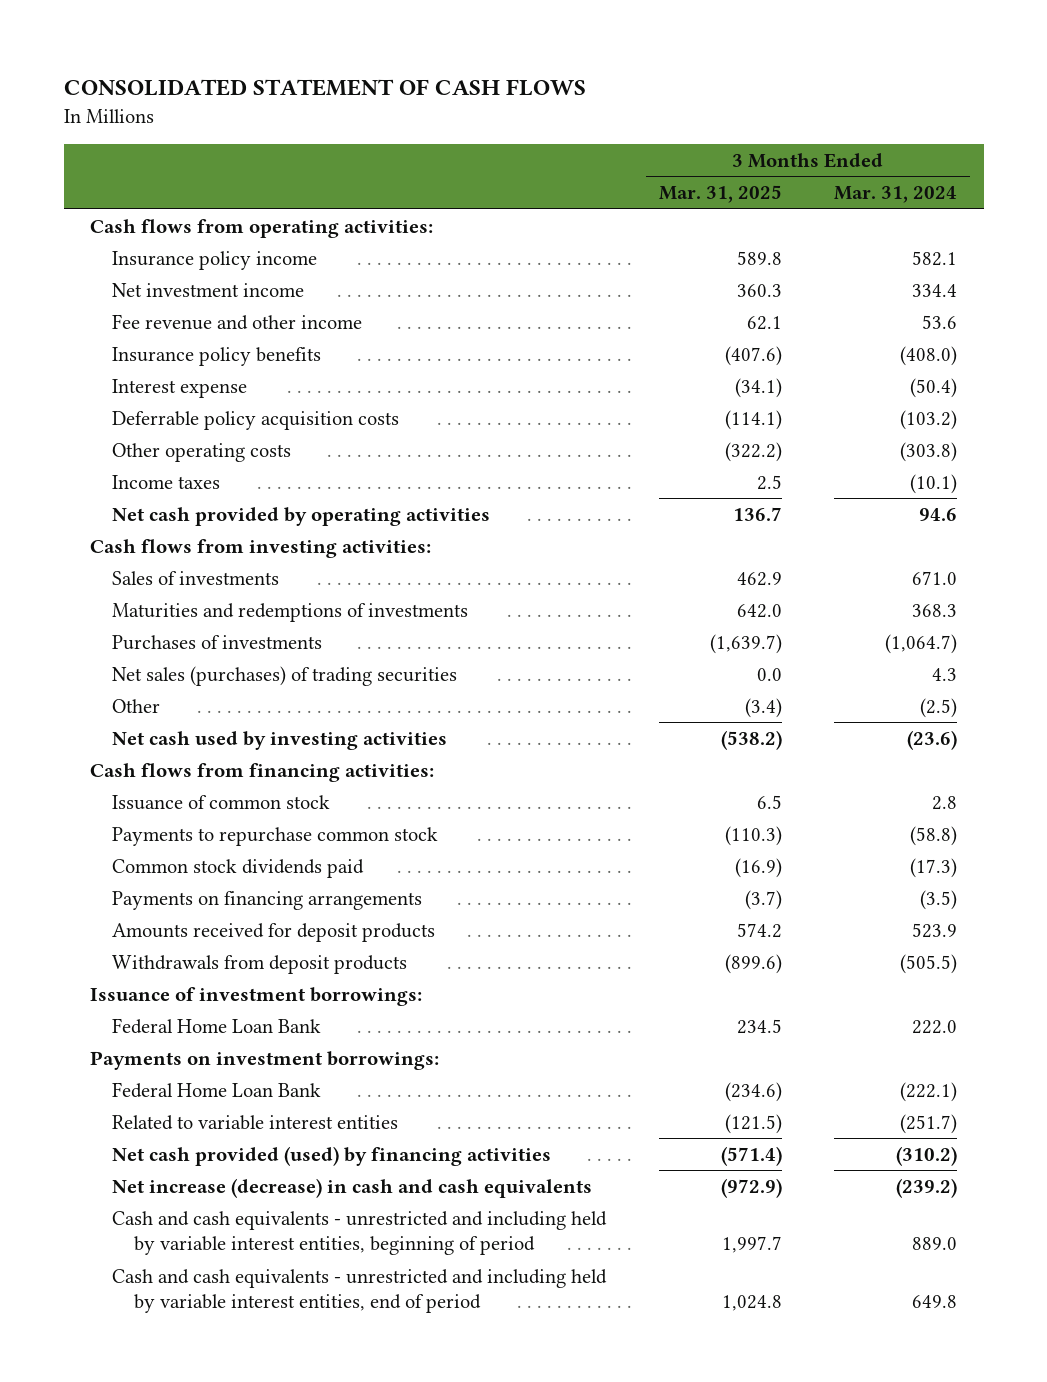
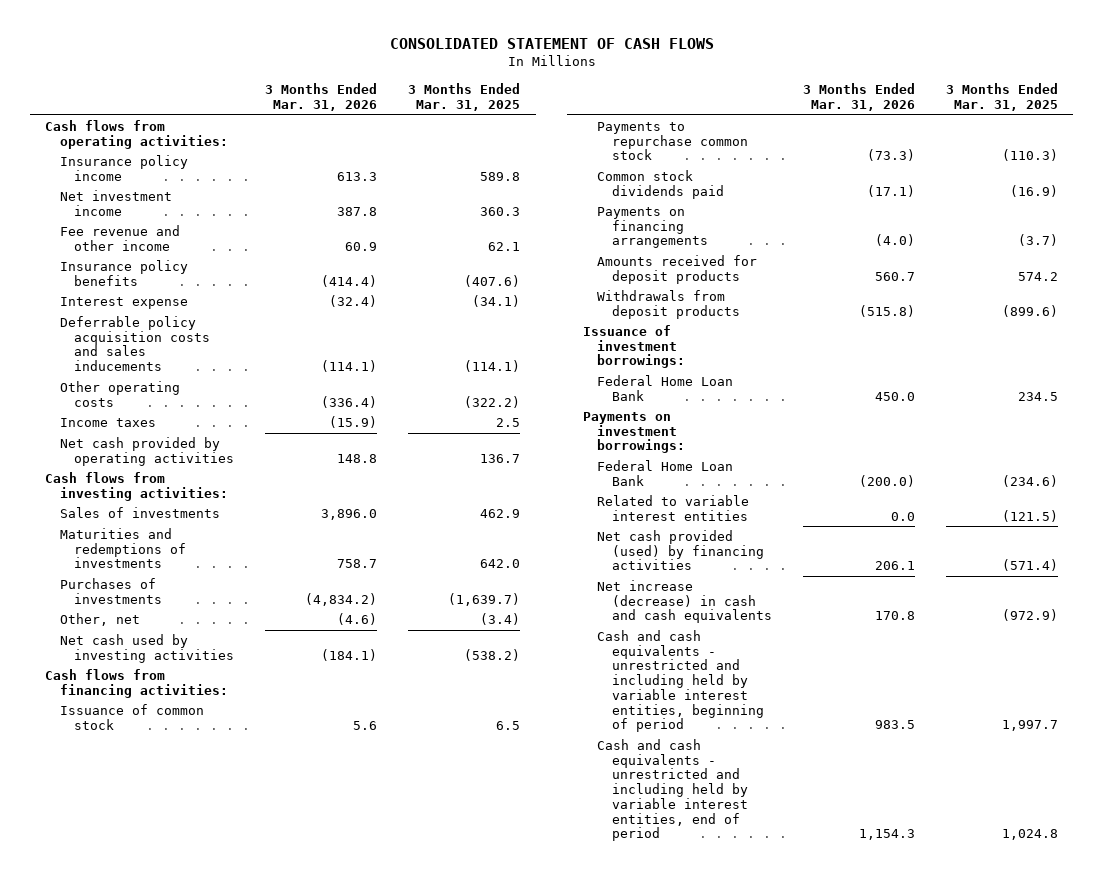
- | 3 Months Ended Mar. 31, 2025 | 3 Months Ended Mar. 31, 2024
+ | 3 Months Ended Mar. 31, 2026 | 3 Months Ended Mar. 31, 2025
- Deferrable policy acquisition costs | (114.1) | (103.2)
+ Deferrable policy acquisition costs and sales inducements | (114.1) | (114.1)
- Net sales (purchases) of trading securities | 0.0 | 4.3
- Other | (3.4) | (2.5)
+ Other, net | (4.6) | (3.4)

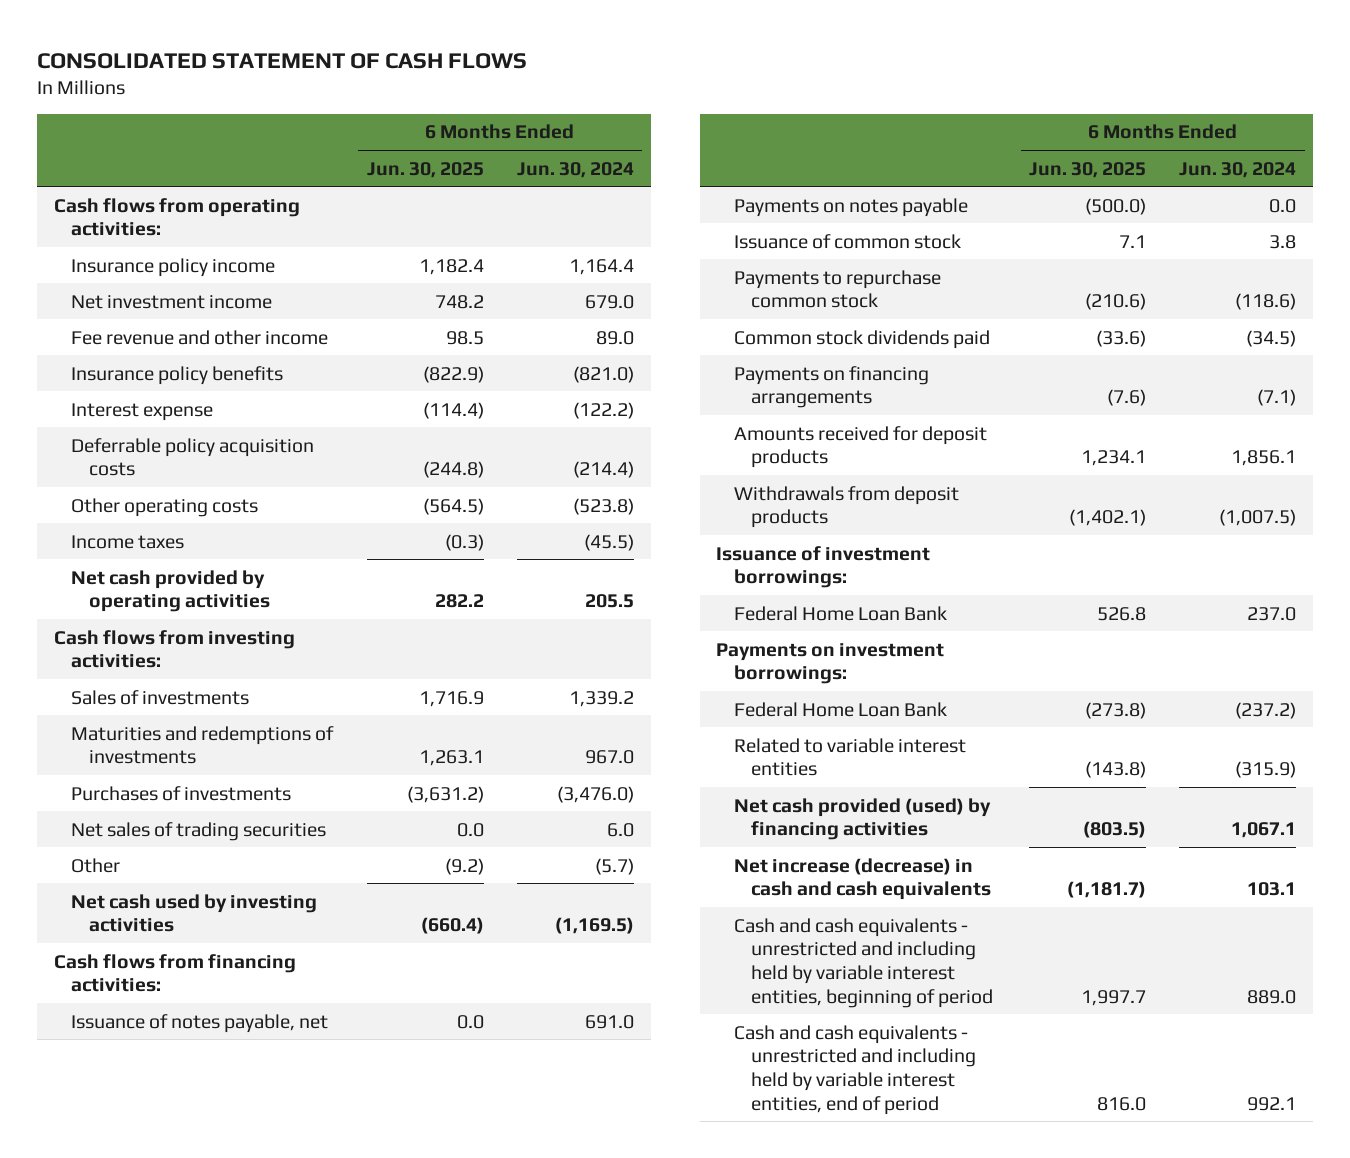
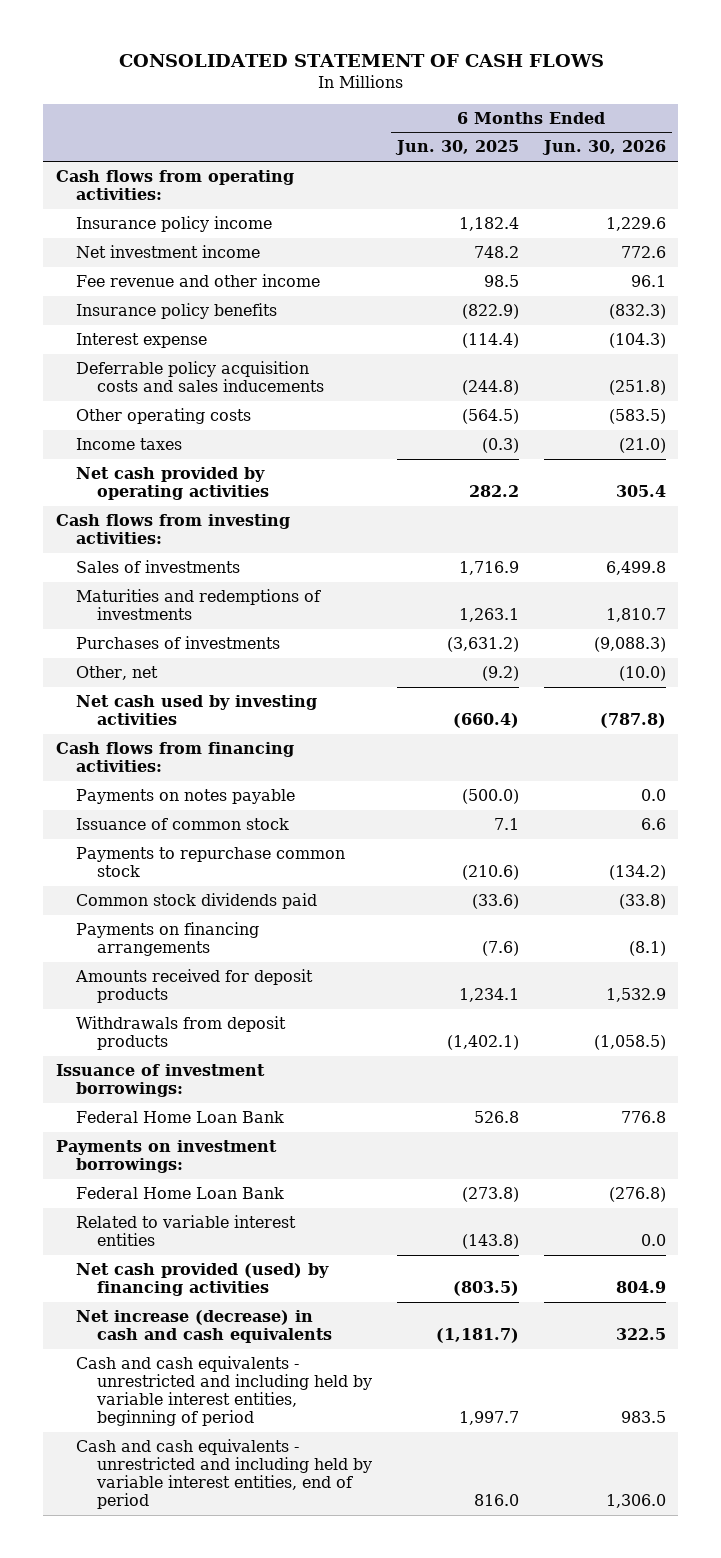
- | 6 Months Ended Jun. 30, 2025 | 6 Months Ended Jun. 30, 2024
+ | 6 Months Ended Jun. 30, 2025 | 6 Months Ended Jun. 30, 2026
- Deferrable policy acquisition costs | (244.8) | (214.4)
+ Deferrable policy acquisition costs and sales inducements | (244.8) | (251.8)
- Net sales of trading securities | 0.0 | 6.0
- Other | (9.2) | (5.7)
+ Other, net | (9.2) | (10.0)
- Issuance of notes payable, net | 0.0 | 691.0

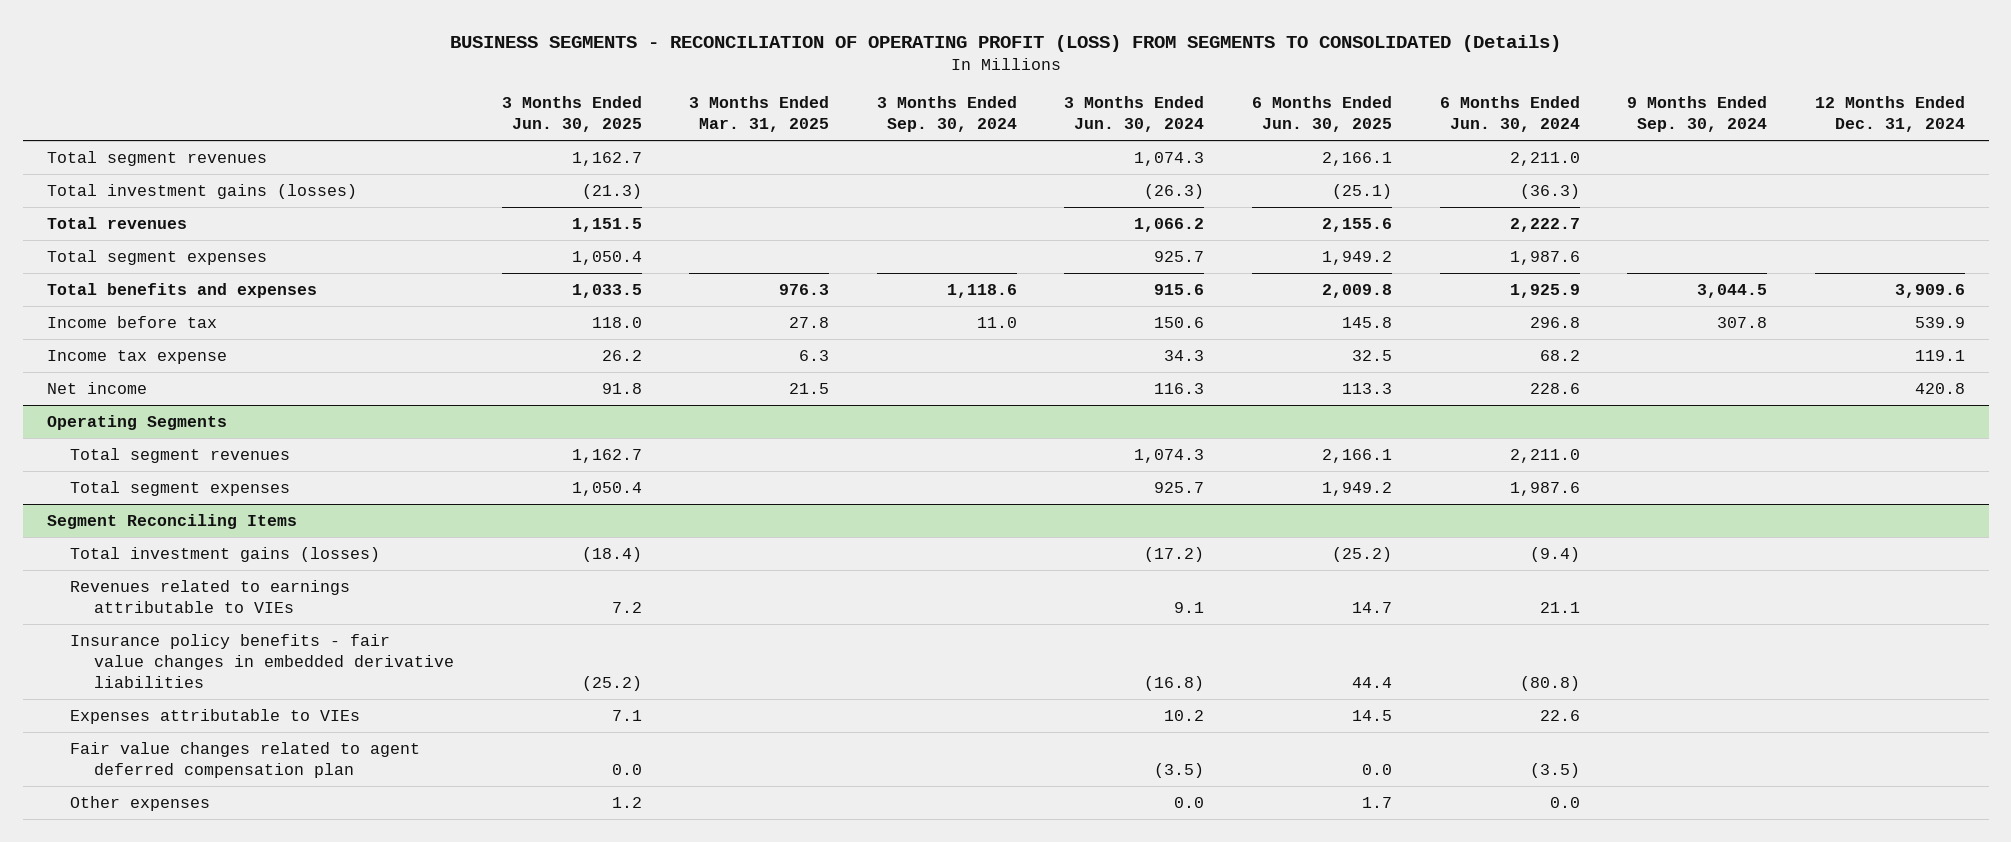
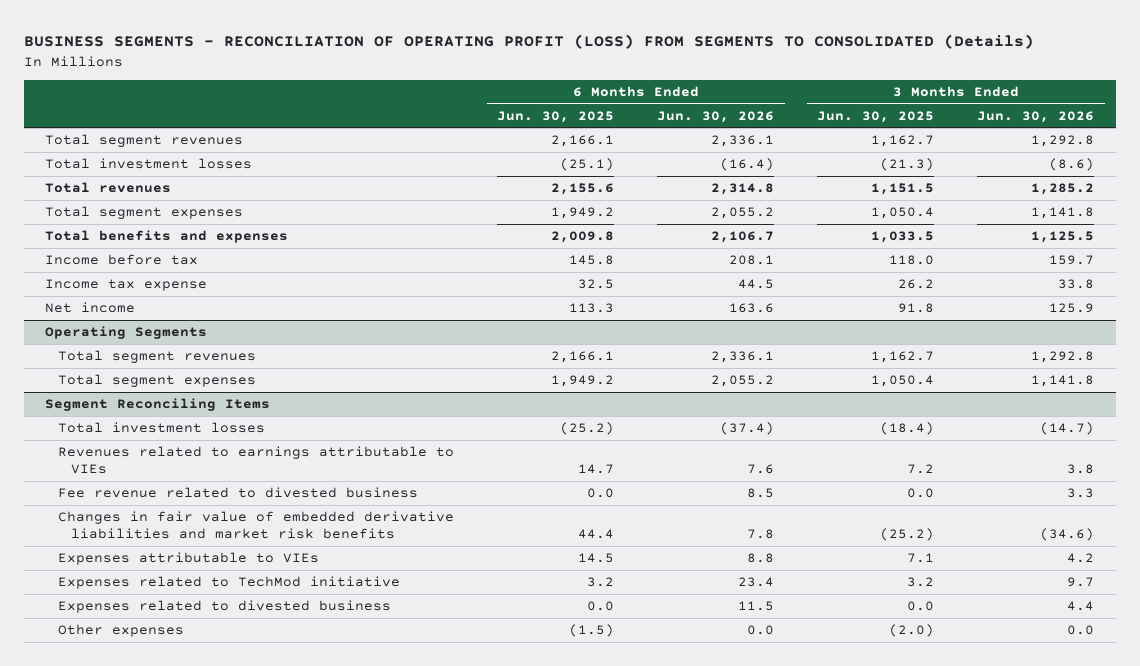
- | 3 Months Ended Jun. 30, 2025 | 3 Months Ended Mar. 31, 2025 | 3 Months Ended Sep. 30, 2024 | 3 Months Ended Jun. 30, 2024 | 6 Months Ended Jun. 30, 2025 | 6 Months Ended Jun. 30, 2024 | 9 Months Ended Sep. 30, 2024 | 12 Months Ended Dec. 31, 2024
+ | 6 Months Ended Jun. 30, 2025 | 6 Months Ended Jun. 30, 2026 | 3 Months Ended Jun. 30, 2025 | 3 Months Ended Jun. 30, 2026
- Total investment gains (losses) | (21.3) | | | (26.3) | (25.1) | (36.3) | |
+ Total investment losses | (25.1) | (16.4) | (21.3) | (8.6)
@ Segment Reconciling Items
- Total investment gains (losses) | (18.4) | | | (17.2) | (25.2) | (9.4) | |
+ Total investment losses | (25.2) | (37.4) | (18.4) | (14.7)
- Insurance policy benefits - fair value changes in embedded derivative liabilities | (25.2) | | | (16.8) | 44.4 | (80.8) | |
+ Fee revenue related to divested business | 0.0 | 8.5 | 0.0 | 3.3
+ Changes in fair value of embedded derivative liabilities and market risk benefits | 44.4 | 7.8 | (25.2) | (34.6)
- Fair value changes related to agent deferred compensation plan | 0.0 | | | (3.5) | 0.0 | (3.5) | |
- Other expenses | 1.2 | | | 0.0 | 1.7 | 0.0 | |
+ Expenses related to TechMod initiative | 3.2 | 23.4 | 3.2 | 9.7
+ Expenses related to divested business | 0.0 | 11.5 | 0.0 | 4.4
+ Other expenses | (1.5) | 0.0 | (2.0) | 0.0

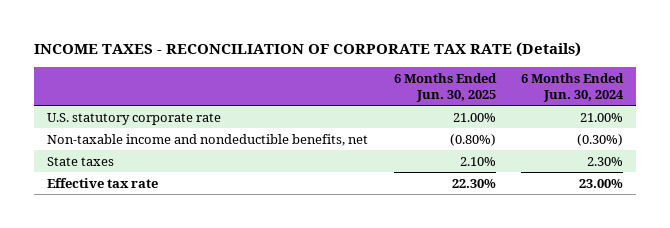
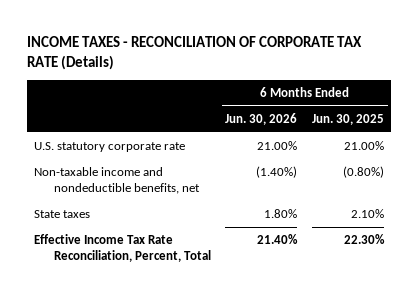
- | 6 Months Ended Jun. 30, 2025 | 6 Months Ended Jun. 30, 2024
+ | 6 Months Ended Jun. 30, 2026 | 6 Months Ended Jun. 30, 2025
- Effective tax rate | 22.30% | 23.00%
+ Effective Income Tax Rate Reconciliation, Percent, Total | 21.40% | 22.30%

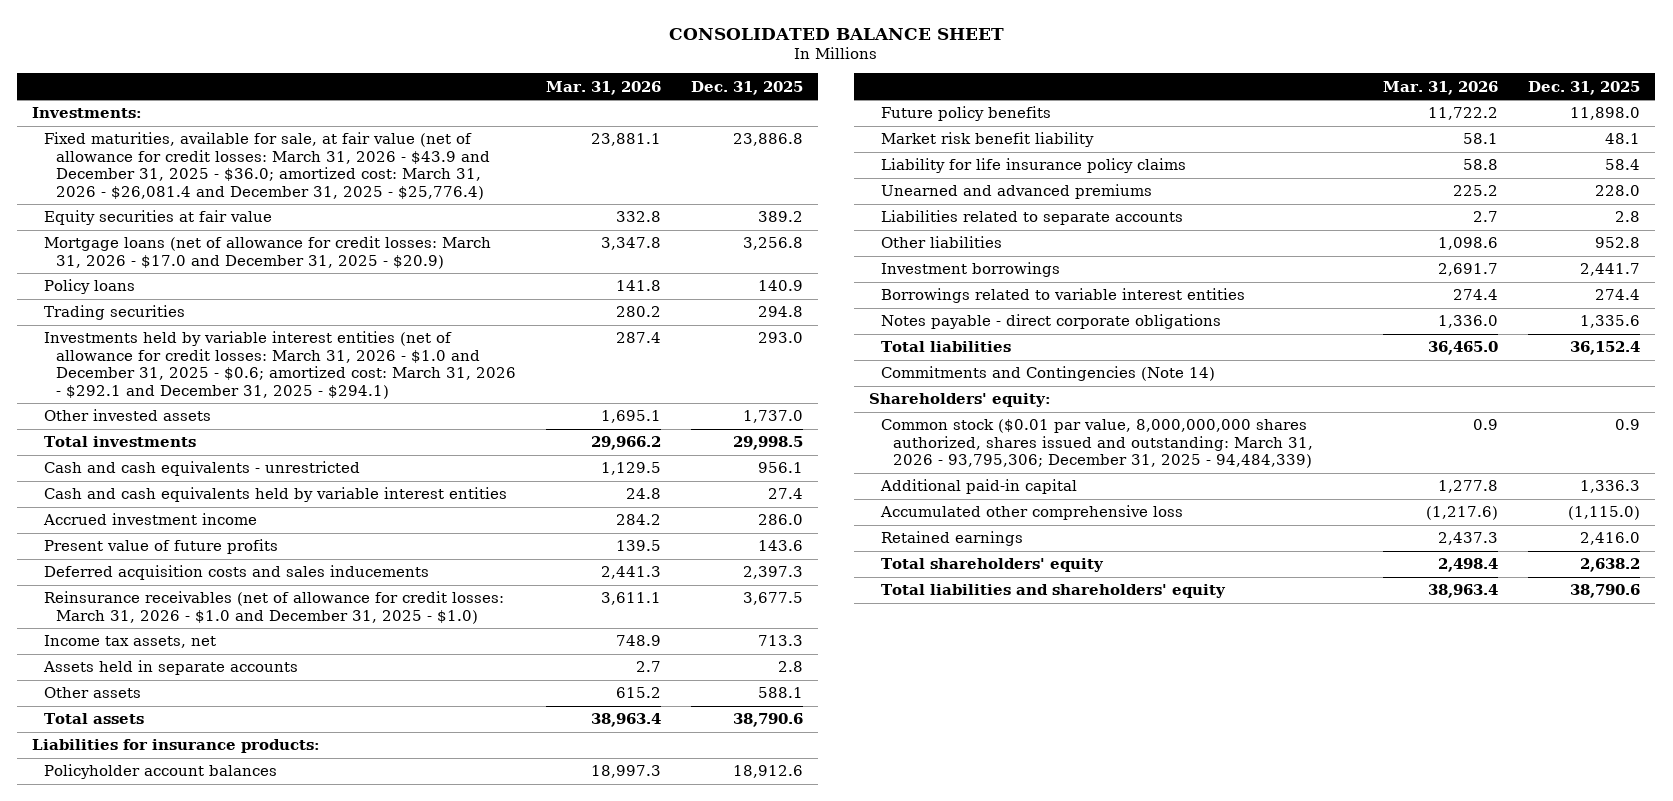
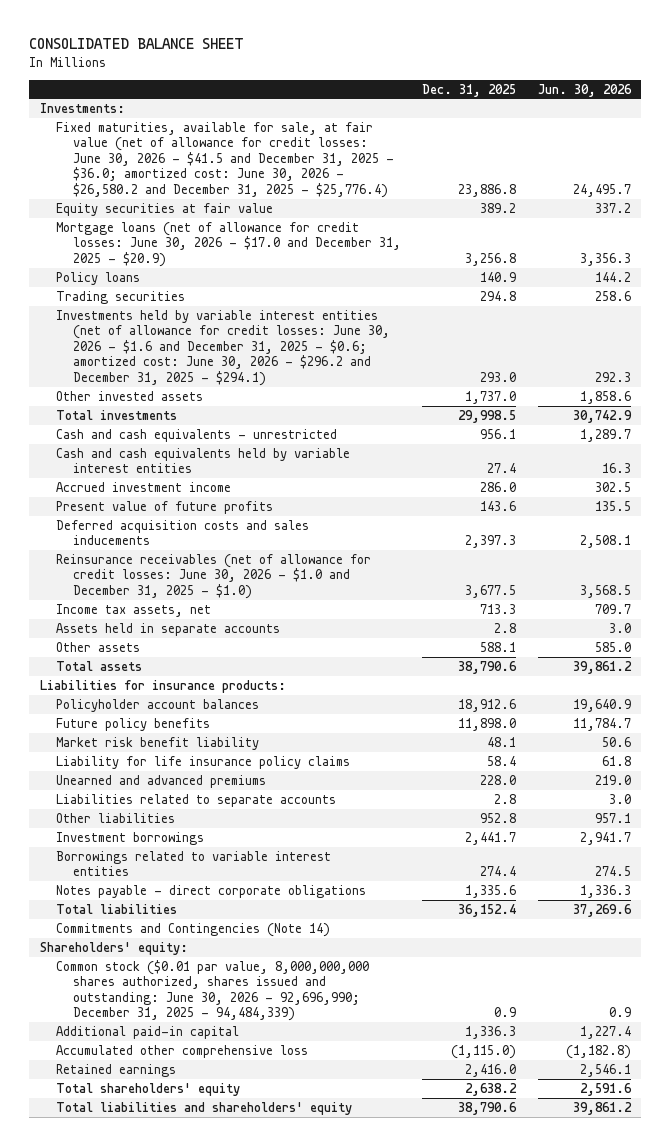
- | Mar. 31, 2026 | Dec. 31, 2025
+ | Dec. 31, 2025 | Jun. 30, 2026
- Fixed maturities, available for sale, at fair value (net of allowance for credit losses: March 31, 2026 - $43.9 and December 31, 2025 - $36.0; amortized cost: March 31, 2026 - $26,081.4 and December 31, 2025 - $25,776.4) | 23,881.1 | 23,886.8
+ Fixed maturities, available for sale, at fair value (net of allowance for credit losses: June 30, 2026 - $41.5 and December 31, 2025 - $36.0; amortized cost: June 30, 2026 - $26,580.2 and December 31, 2025 - $25,776.4) | 23,886.8 | 24,495.7
- Mortgage loans (net of allowance for credit losses: March 31, 2026 - $17.0 and December 31, 2025 - $20.9) | 3,347.8 | 3,256.8
+ Mortgage loans (net of allowance for credit losses: June 30, 2026 - $17.0 and December 31, 2025 - $20.9) | 3,256.8 | 3,356.3
- Investments held by variable interest entities (net of allowance for credit losses: March 31, 2026 - $1.0 and December 31, 2025 - $0.6; amortized cost: March 31, 2026 - $292.1 and December 31, 2025 - $294.1) | 287.4 | 293.0
+ Investments held by variable interest entities (net of allowance for credit losses: June 30, 2026 - $1.6 and December 31, 2025 - $0.6; amortized cost: June 30, 2026 - $296.2 and December 31, 2025 - $294.1) | 293.0 | 292.3
- Reinsurance receivables (net of allowance for credit losses: March 31, 2026 - $1.0 and December 31, 2025 - $1.0) | 3,611.1 | 3,677.5
+ Reinsurance receivables (net of allowance for credit losses: June 30, 2026 - $1.0 and December 31, 2025 - $1.0) | 3,677.5 | 3,568.5
- Common stock ($0.01 par value, 8,000,000,000 shares authorized, shares issued and outstanding: March 31, 2026 - 93,795,306; December 31, 2025 - 94,484,339) | 0.9 | 0.9
+ Common stock ($0.01 par value, 8,000,000,000 shares authorized, shares issued and outstanding: June 30, 2026 - 92,696,990; December 31, 2025 - 94,484,339) | 0.9 | 0.9

